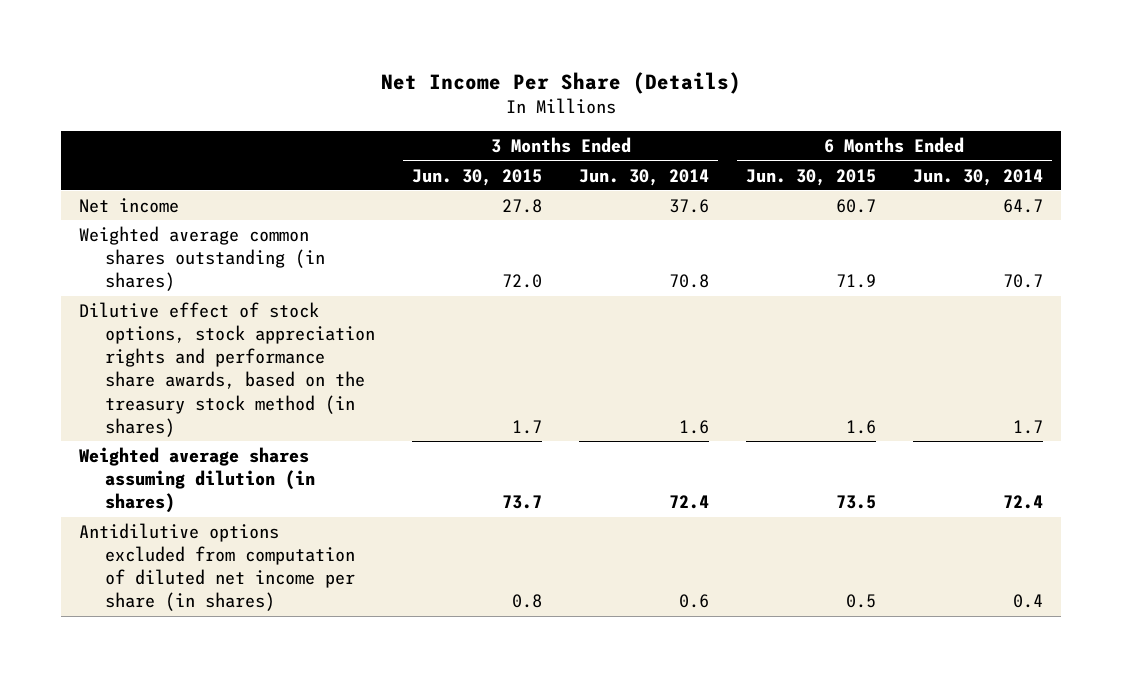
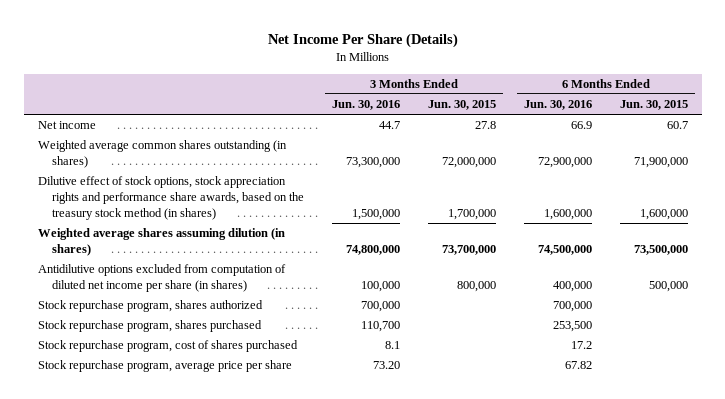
- | 3 Months Ended Jun. 30, 2015 | 3 Months Ended Jun. 30, 2014 | 6 Months Ended Jun. 30, 2015 | 6 Months Ended Jun. 30, 2014
+ | 3 Months Ended Jun. 30, 2016 | 3 Months Ended Jun. 30, 2015 | 6 Months Ended Jun. 30, 2016 | 6 Months Ended Jun. 30, 2015
- Weighted average common shares outstanding (in shares) | 72.0 | 70.8 | 71.9 | 70.7
- Dilutive effect of stock options, stock appreciation rights and performance share awards, based on the treasury stock method (in shares) | 1.7 | 1.6 | 1.6 | 1.7
- Weighted average shares assuming dilution (in shares) | 73.7 | 72.4 | 73.5 | 72.4
- Antidilutive options excluded from computation of diluted net income per share (in shares) | 0.8 | 0.6 | 0.5 | 0.4
+ Weighted average common shares outstanding (in shares) | 73,300,000 | 72,000,000 | 72,900,000 | 71,900,000
+ Dilutive effect of stock options, stock appreciation rights and performance share awards, based on the treasury stock method (in shares) | 1,500,000 | 1,700,000 | 1,600,000 | 1,600,000
+ Weighted average shares assuming dilution (in shares) | 74,800,000 | 73,700,000 | 74,500,000 | 73,500,000
+ Antidilutive options excluded from computation of diluted net income per share (in shares) | 100,000 | 800,000 | 400,000 | 500,000
+ Stock repurchase program, shares authorized | 700,000 | | 700,000 |
+ Stock repurchase program, shares purchased | 110,700 | | 253,500 |
+ Stock repurchase program, cost of shares purchased | 8.1 | | 17.2 |
+ Stock repurchase program, average price per share | 73.20 | | 67.82 |

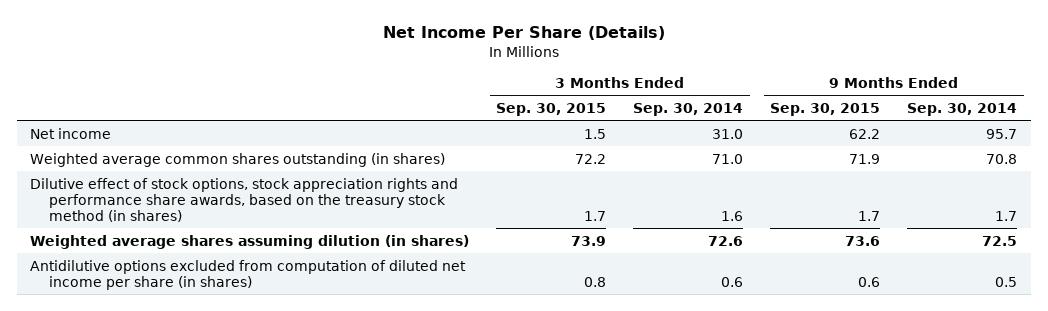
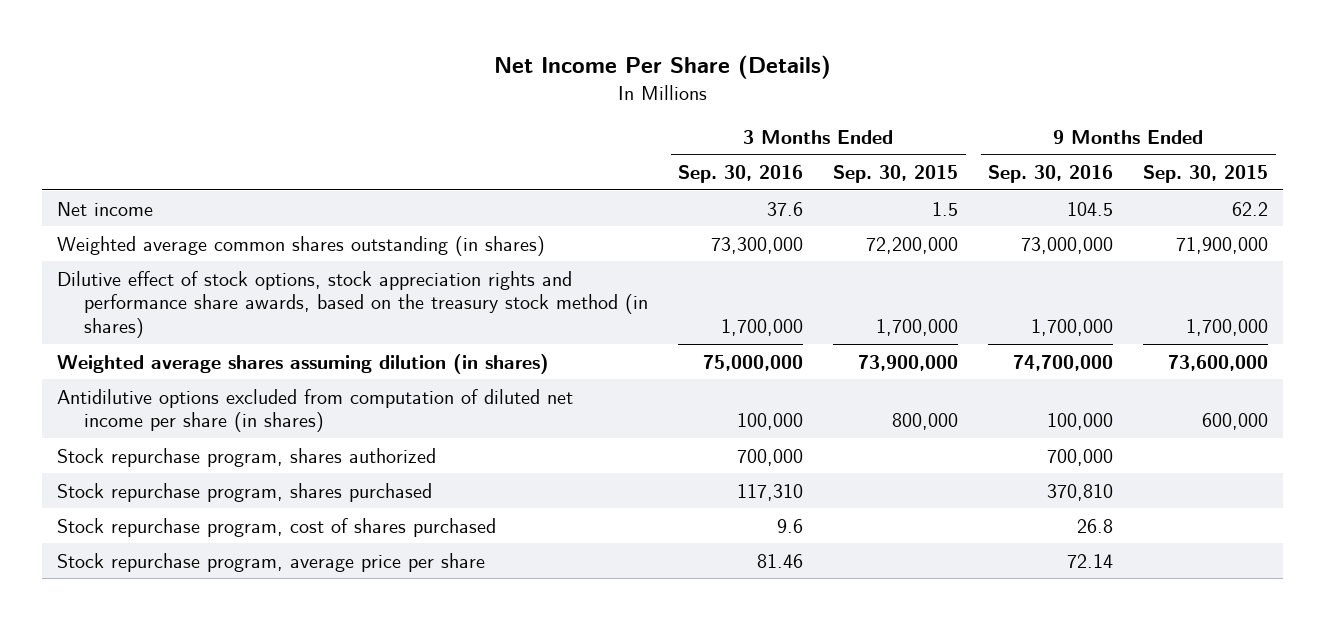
- | 3 Months Ended Sep. 30, 2015 | 3 Months Ended Sep. 30, 2014 | 9 Months Ended Sep. 30, 2015 | 9 Months Ended Sep. 30, 2014
+ | 3 Months Ended Sep. 30, 2016 | 3 Months Ended Sep. 30, 2015 | 9 Months Ended Sep. 30, 2016 | 9 Months Ended Sep. 30, 2015
- Weighted average common shares outstanding (in shares) | 72.2 | 71.0 | 71.9 | 70.8
- Dilutive effect of stock options, stock appreciation rights and performance share awards, based on the treasury stock method (in shares) | 1.7 | 1.6 | 1.7 | 1.7
- Weighted average shares assuming dilution (in shares) | 73.9 | 72.6 | 73.6 | 72.5
- Antidilutive options excluded from computation of diluted net income per share (in shares) | 0.8 | 0.6 | 0.6 | 0.5
+ Weighted average common shares outstanding (in shares) | 73,300,000 | 72,200,000 | 73,000,000 | 71,900,000
+ Dilutive effect of stock options, stock appreciation rights and performance share awards, based on the treasury stock method (in shares) | 1,700,000 | 1,700,000 | 1,700,000 | 1,700,000
+ Weighted average shares assuming dilution (in shares) | 75,000,000 | 73,900,000 | 74,700,000 | 73,600,000
+ Antidilutive options excluded from computation of diluted net income per share (in shares) | 100,000 | 800,000 | 100,000 | 600,000
+ Stock repurchase program, shares authorized | 700,000 | | 700,000 |
+ Stock repurchase program, shares purchased | 117,310 | | 370,810 |
+ Stock repurchase program, cost of shares purchased | 9.6 | | 26.8 |
+ Stock repurchase program, average price per share | 81.46 | | 72.14 |

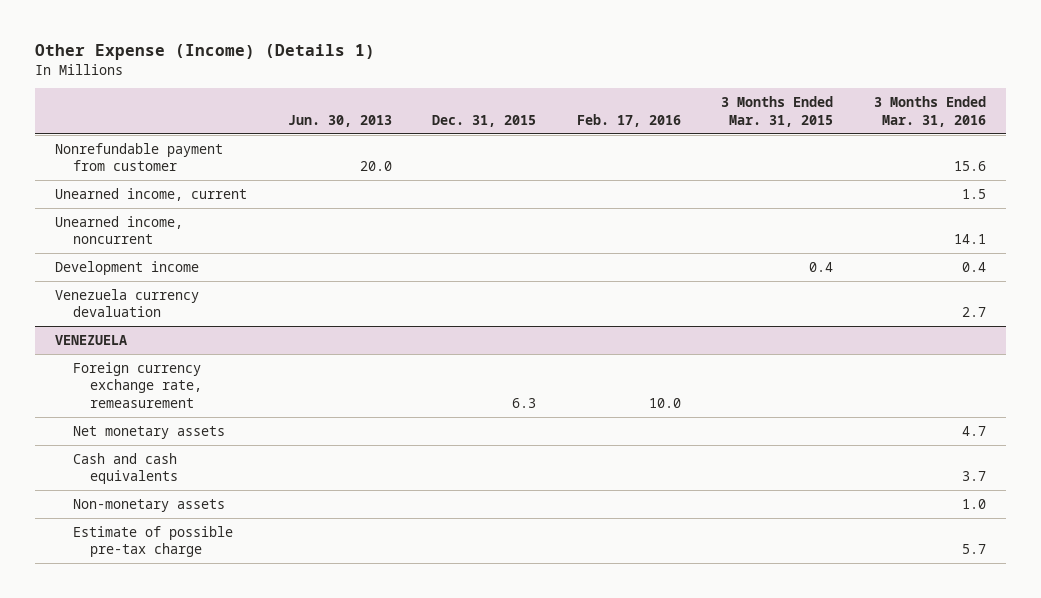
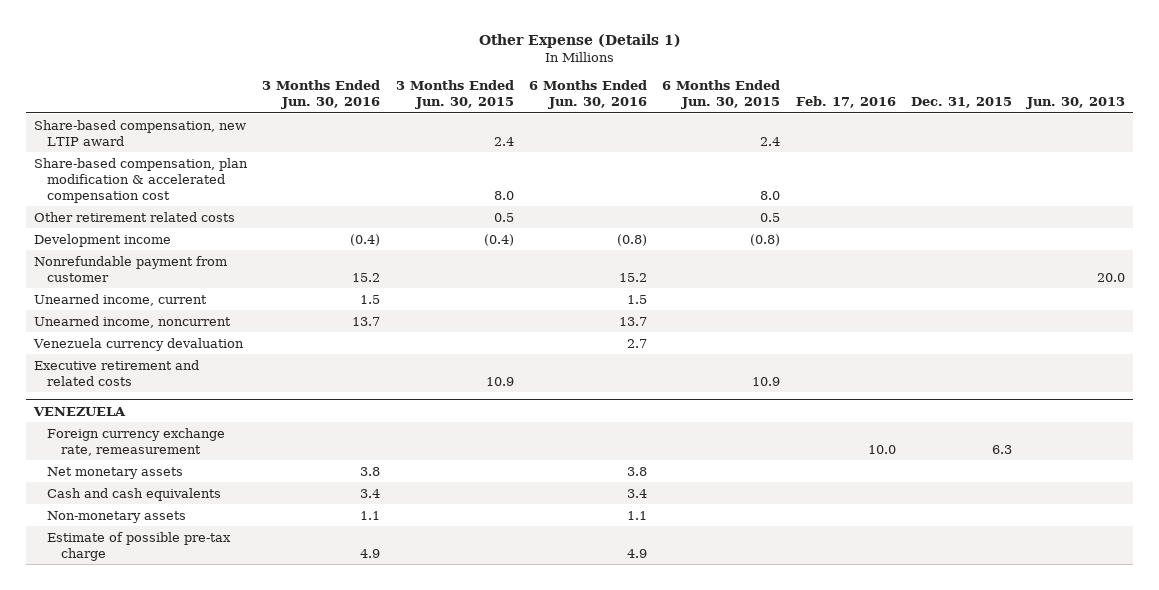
- Other Expense (Income) (Details 1)
+ Other Expense (Details 1)
- | Jun. 30, 2013 | Dec. 31, 2015 | Feb. 17, 2016 | 3 Months Ended Mar. 31, 2015 | 3 Months Ended Mar. 31, 2016
+ | 3 Months Ended Jun. 30, 2016 | 3 Months Ended Jun. 30, 2015 | 6 Months Ended Jun. 30, 2016 | 6 Months Ended Jun. 30, 2015 | Feb. 17, 2016 | Dec. 31, 2015 | Jun. 30, 2013
+ Share-based compensation, new LTIP award | | 2.4 | | 2.4 | | |
+ Share-based compensation, plan modification & accelerated compensation cost | | 8.0 | | 8.0 | | |
+ Other retirement related costs | | 0.5 | | 0.5 | | |
moved up: Development income | (0.4) | (0.4) | (0.8) | (0.8) | | |
+ Executive retirement and related costs | | 10.9 | | 10.9 | | |

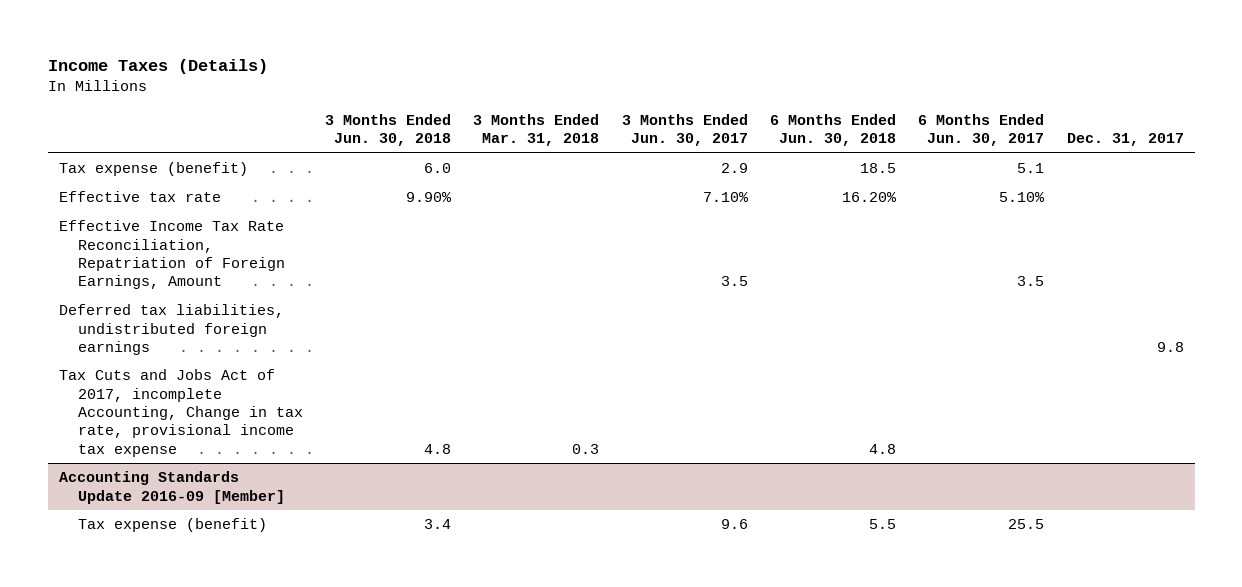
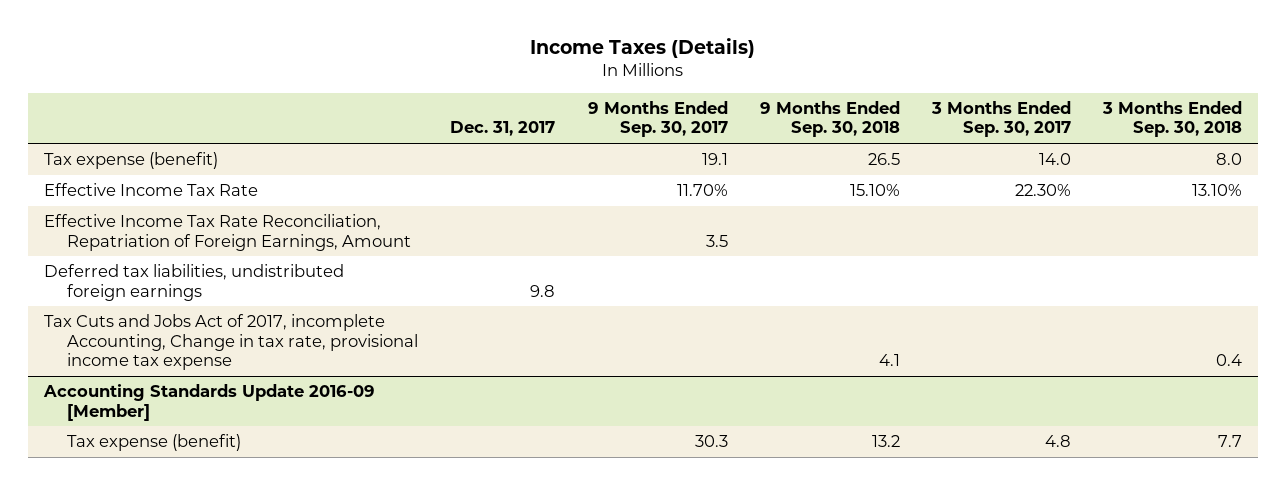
- | 3 Months Ended Jun. 30, 2018 | 3 Months Ended Mar. 31, 2018 | 3 Months Ended Jun. 30, 2017 | 6 Months Ended Jun. 30, 2018 | 6 Months Ended Jun. 30, 2017 | Dec. 31, 2017
+ | Dec. 31, 2017 | 9 Months Ended Sep. 30, 2017 | 9 Months Ended Sep. 30, 2018 | 3 Months Ended Sep. 30, 2017 | 3 Months Ended Sep. 30, 2018
- Effective tax rate | 9.90% | | 7.10% | 16.20% | 5.10% |
+ Effective Income Tax Rate | | 11.70% | 15.10% | 22.30% | 13.10%

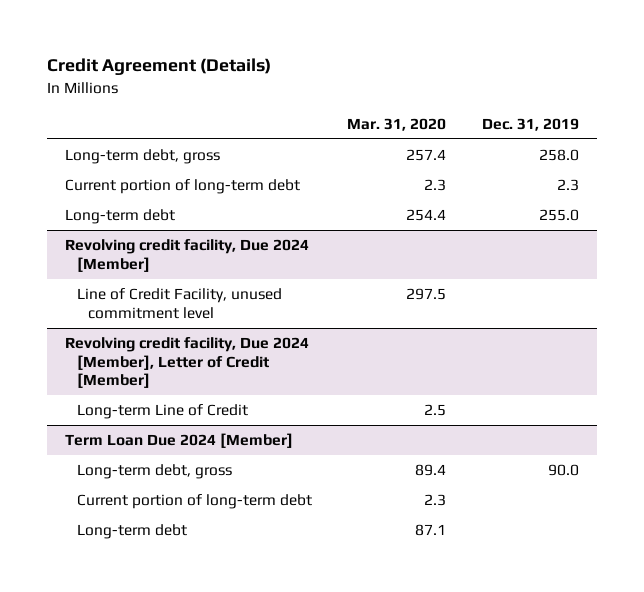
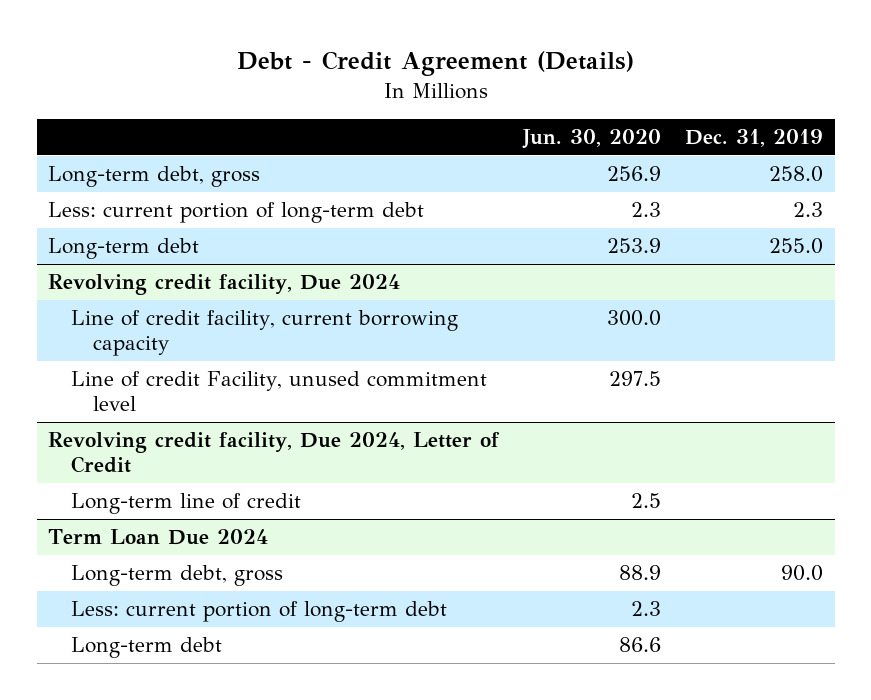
- Credit Agreement (Details)
+ Debt - Credit Agreement (Details)
- | Mar. 31, 2020 | Dec. 31, 2019
+ | Jun. 30, 2020 | Dec. 31, 2019
- Current portion of long-term debt | 2.3 | 2.3
+ Less: current portion of long-term debt | 2.3 | 2.3
- Revolving credit facility, Due 2024 [Member]
- Line of Credit Facility, unused commitment level | 297.5 |
- Revolving credit facility, Due 2024 [Member], Letter of Credit [Member]
- Long-term Line of Credit | 2.5 |
- Term Loan Due 2024 [Member]
+ Revolving credit facility, Due 2024
+ Line of credit facility, current borrowing capacity | 300.0 |
+ Line of credit Facility, unused commitment level | 297.5 |
+ Revolving credit facility, Due 2024, Letter of Credit
+ Long-term line of credit | 2.5 |
+ Term Loan Due 2024
- Current portion of long-term debt | 2.3 |
+ Less: current portion of long-term debt | 2.3 |

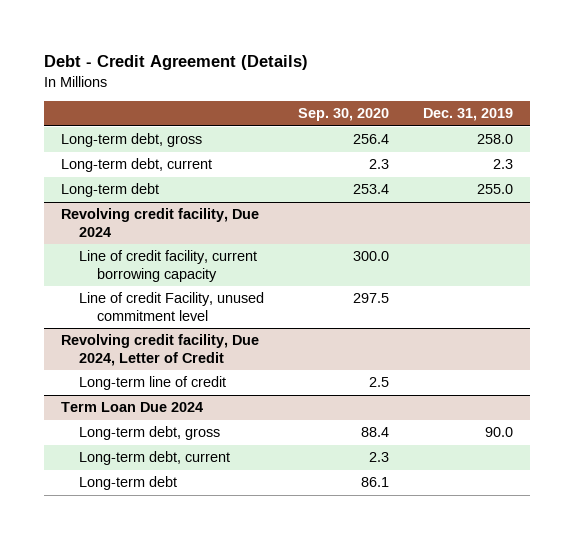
- | Jun. 30, 2020 | Dec. 31, 2019
+ | Sep. 30, 2020 | Dec. 31, 2019
- Less: current portion of long-term debt | 2.3 | 2.3
+ Long-term debt, current | 2.3 | 2.3
@ Term Loan Due 2024
- Less: current portion of long-term debt | 2.3 |
+ Long-term debt, current | 2.3 |

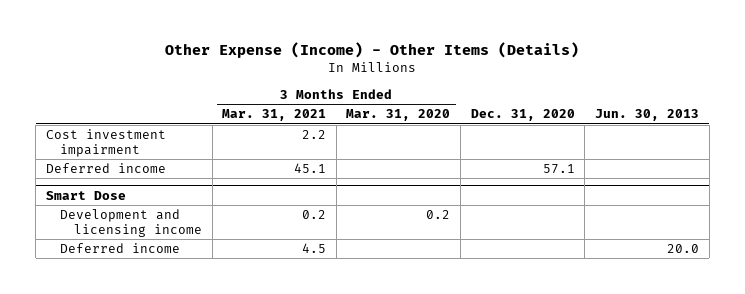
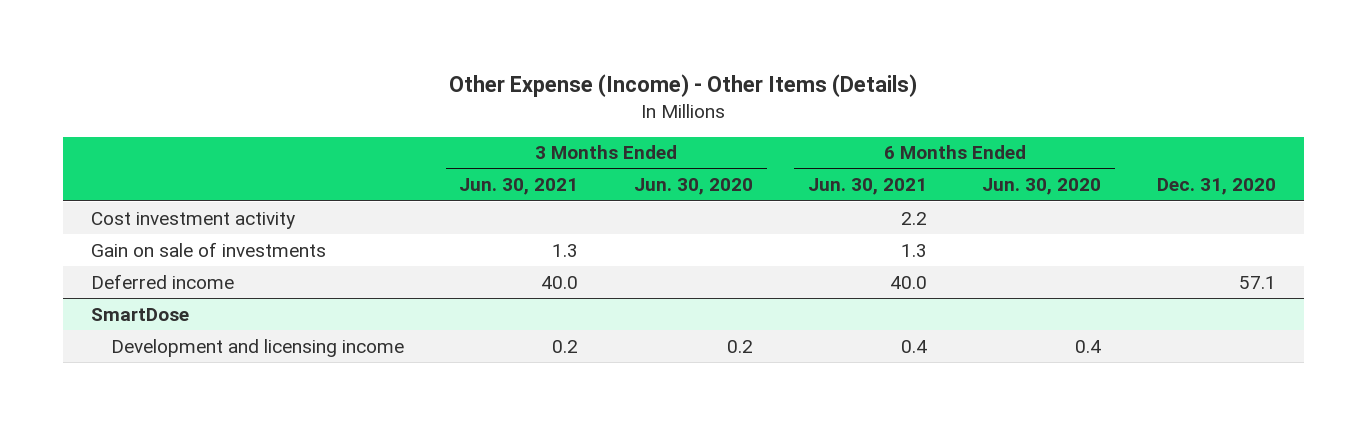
- | 3 Months Ended Mar. 31, 2021 | 3 Months Ended Mar. 31, 2020 | Dec. 31, 2020 | Jun. 30, 2013
+ | 3 Months Ended Jun. 30, 2021 | 3 Months Ended Jun. 30, 2020 | 6 Months Ended Jun. 30, 2021 | 6 Months Ended Jun. 30, 2020 | Dec. 31, 2020
- Cost investment impairment | 2.2 | | |
+ Cost investment activity | | | 2.2 | |
+ Gain on sale of investments | 1.3 | | 1.3 | |
- Smart Dose
- Development and licensing income | 0.2 | 0.2 | |
- Deferred income | 4.5 | | | 20.0
+ SmartDose
+ Development and licensing income | 0.2 | 0.2 | 0.4 | 0.4 |

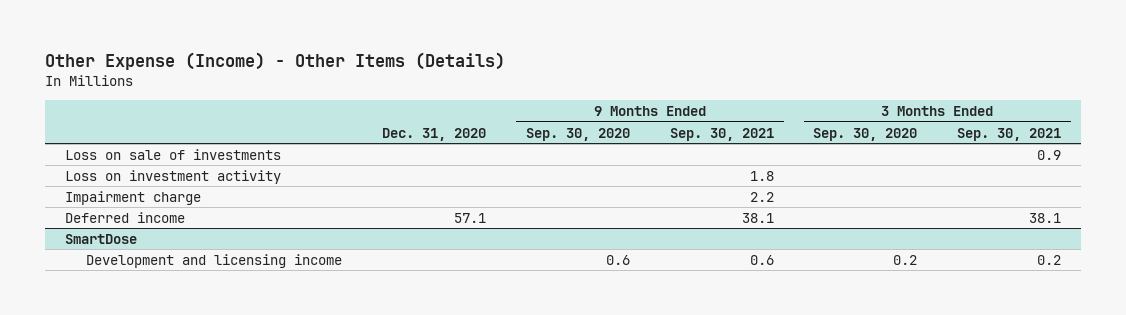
- | 3 Months Ended Jun. 30, 2021 | 3 Months Ended Jun. 30, 2020 | 6 Months Ended Jun. 30, 2021 | 6 Months Ended Jun. 30, 2020 | Dec. 31, 2020
+ | Dec. 31, 2020 | 9 Months Ended Sep. 30, 2020 | 9 Months Ended Sep. 30, 2021 | 3 Months Ended Sep. 30, 2020 | 3 Months Ended Sep. 30, 2021
- Cost investment activity | | | 2.2 | |
- Gain on sale of investments | 1.3 | | 1.3 | |
+ Loss on sale of investments | | | | | 0.9
+ Loss on investment activity | | | 1.8 | |
+ Impairment charge | | | 2.2 | |

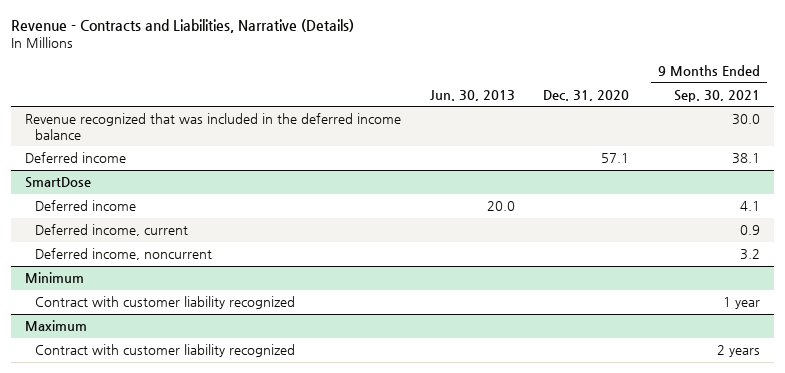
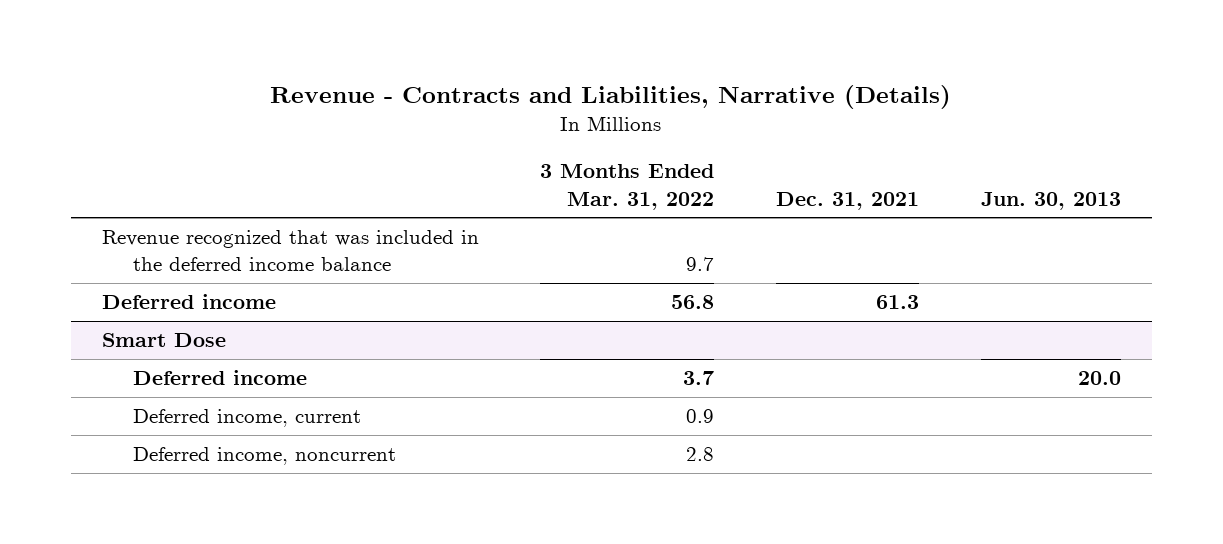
- | Jun. 30, 2013 | Dec. 31, 2020 | 9 Months Ended Sep. 30, 2021
+ | 3 Months Ended Mar. 31, 2022 | Dec. 31, 2021 | Jun. 30, 2013
- SmartDose
+ Smart Dose
- Minimum
- Contract with customer liability recognized | | | 1 year
- Maximum
- Contract with customer liability recognized | | | 2 years

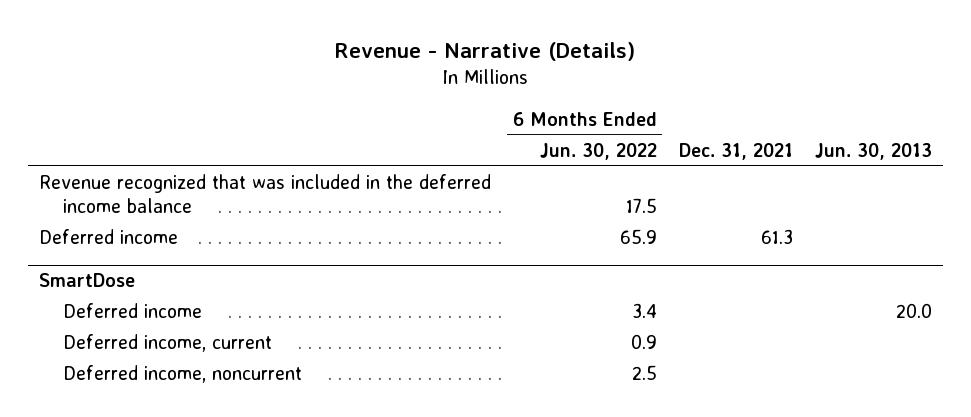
- Revenue - Contracts and Liabilities, Narrative (Details)
+ Revenue - Narrative (Details)
- | 3 Months Ended Mar. 31, 2022 | Dec. 31, 2021 | Jun. 30, 2013
+ | 6 Months Ended Jun. 30, 2022 | Dec. 31, 2021 | Jun. 30, 2013
- Smart Dose
+ SmartDose

